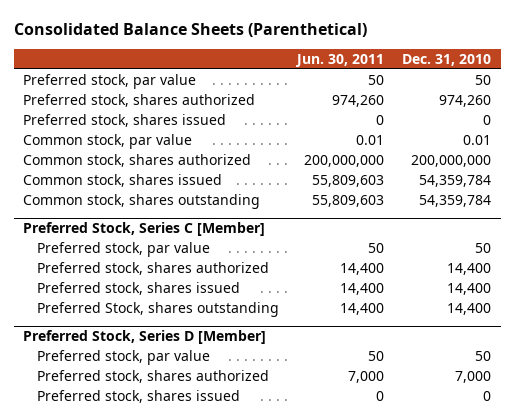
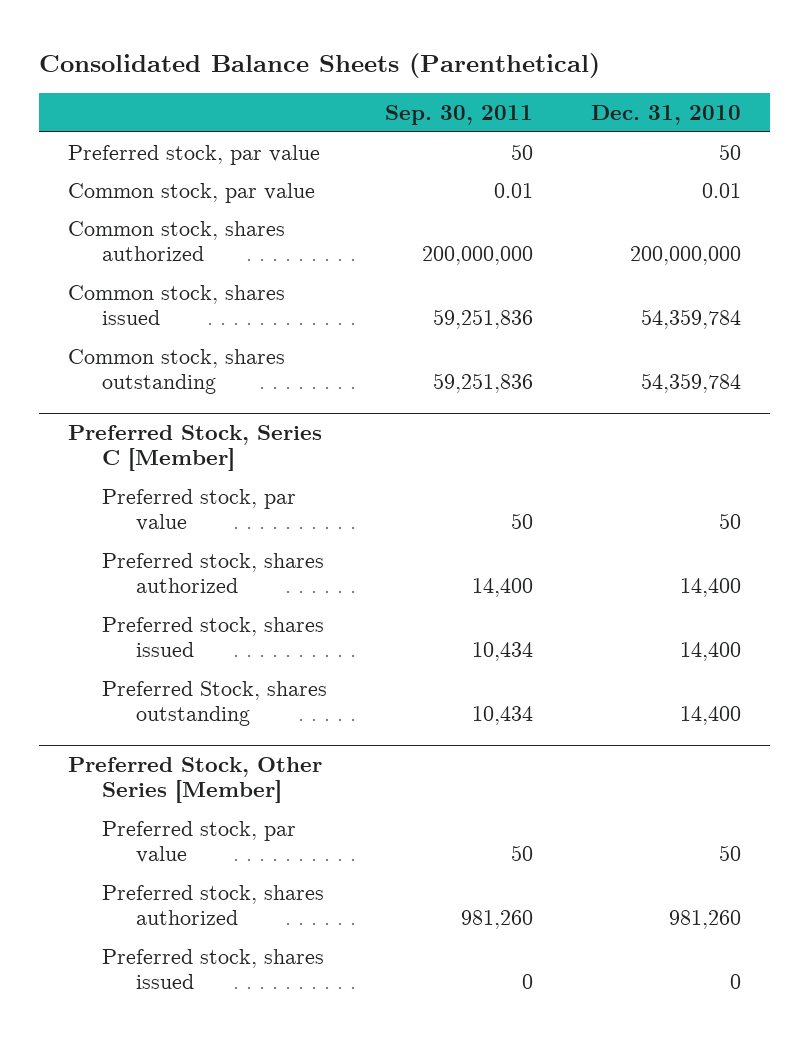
- | Jun. 30, 2011 | Dec. 31, 2010
+ | Sep. 30, 2011 | Dec. 31, 2010
- Preferred stock, shares authorized | 974,260 | 974,260
- Preferred stock, shares issued | 0 | 0
- Preferred Stock, Series D [Member]
+ Preferred Stock, Other Series [Member]
- Preferred stock, shares authorized | 7,000 | 7,000
+ Preferred stock, shares authorized | 981,260 | 981,260

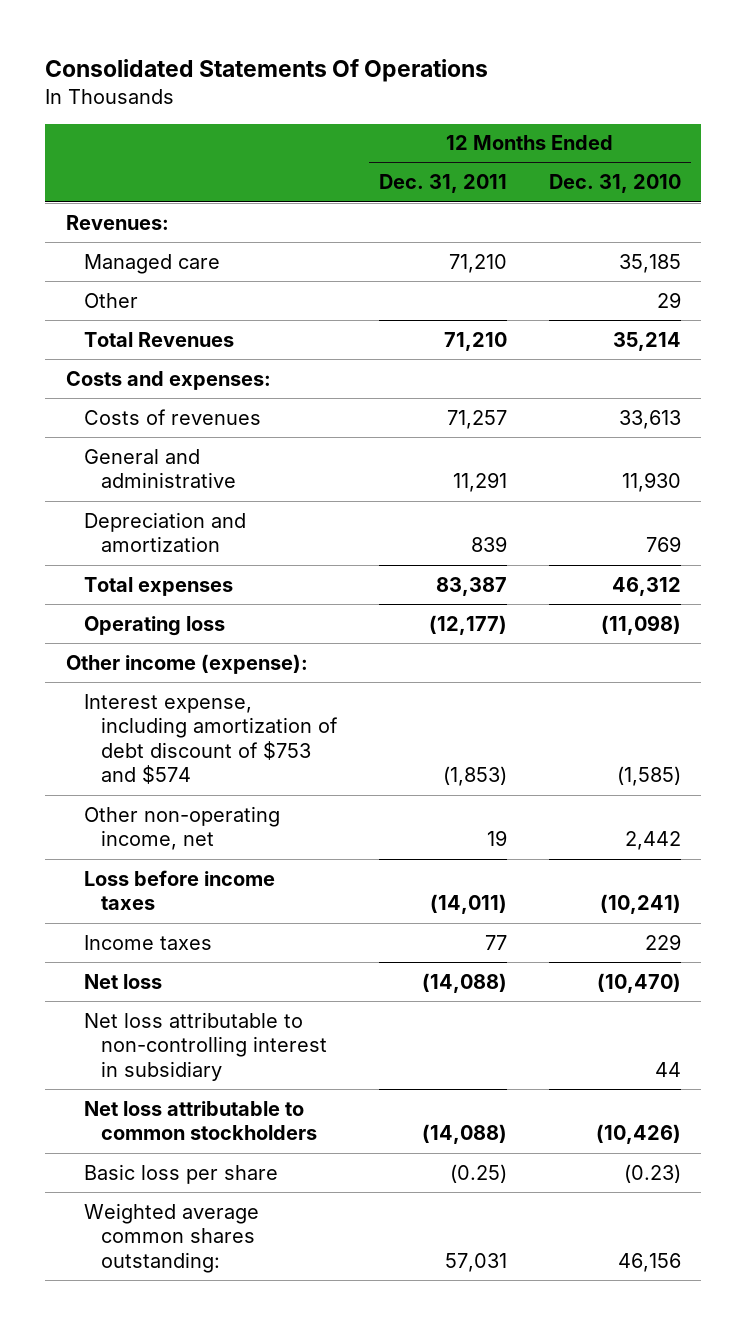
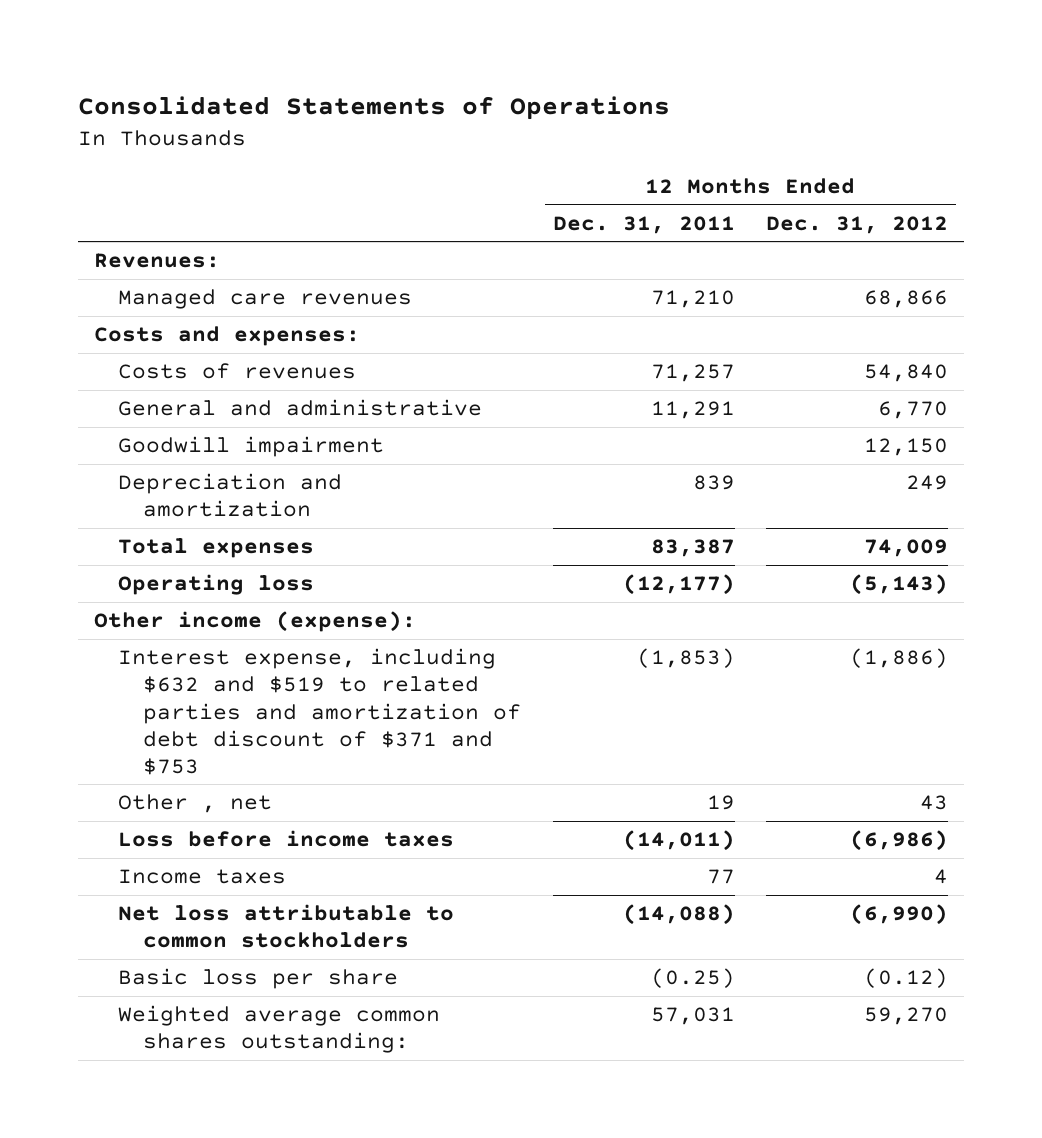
- Consolidated Statements Of Operations
+ Consolidated Statements of Operations
- | 12 Months Ended Dec. 31, 2011 | 12 Months Ended Dec. 31, 2010
+ | 12 Months Ended Dec. 31, 2011 | 12 Months Ended Dec. 31, 2012
- Managed care | 71,210 | 35,185
- Other | | 29
- Total Revenues | 71,210 | 35,214
+ Managed care revenues | 71,210 | 68,866
+ Goodwill impairment | | 12,150
- Interest expense, including amortization of debt discount of $753 and $574 | (1,853) | (1,585)
- Other non-operating income, net | 19 | 2,442
+ Interest expense, including $632 and $519 to related parties and amortization of debt discount of $371 and $753 | (1,853) | (1,886)
+ Other , net | 19 | 43
- Net loss | (14,088) | (10,470)
- Net loss attributable to non-controlling interest in subsidiary | | 44

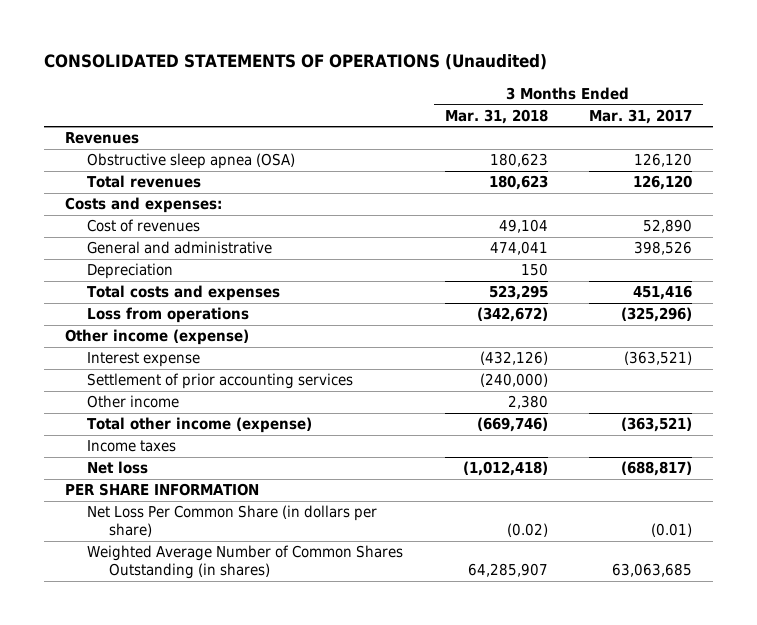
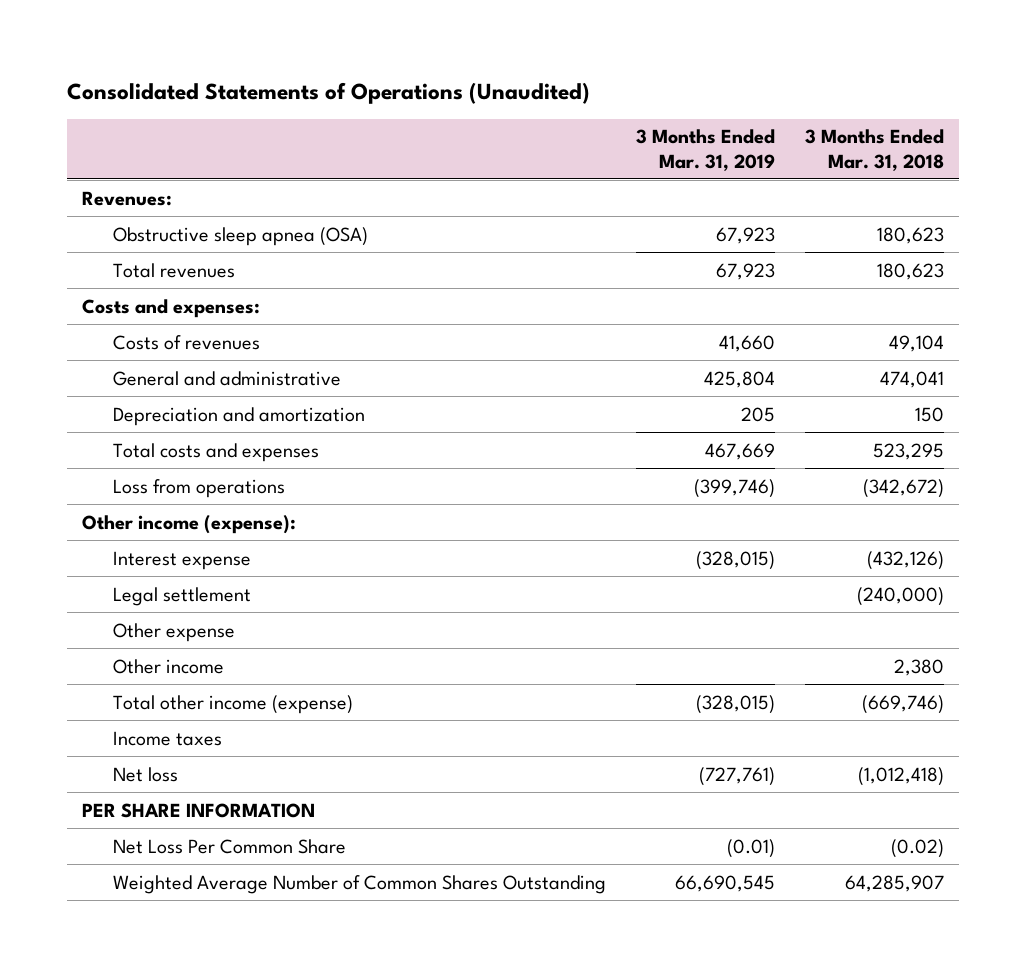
- CONSOLIDATED STATEMENTS OF OPERATIONS (Unaudited)
+ Consolidated Statements of Operations (Unaudited)
- | 3 Months Ended Mar. 31, 2018 | 3 Months Ended Mar. 31, 2017
+ | 3 Months Ended Mar. 31, 2019 | 3 Months Ended Mar. 31, 2018
- Revenues
+ Revenues:
- Cost of revenues | 49,104 | 52,890
+ Costs of revenues | 41,660 | 49,104
- Depreciation | 150 |
+ Depreciation and amortization | 205 | 150
- Other income (expense)
+ Other income (expense):
- Settlement of prior accounting services | (240,000) |
+ Legal settlement | | (240,000)
+ Other expense
- Net Loss Per Common Share (in dollars per share) | (0.02) | (0.01)
- Weighted Average Number of Common Shares Outstanding (in shares) | 64,285,907 | 63,063,685
+ Net Loss Per Common Share | (0.01) | (0.02)
+ Weighted Average Number of Common Shares Outstanding | 66,690,545 | 64,285,907

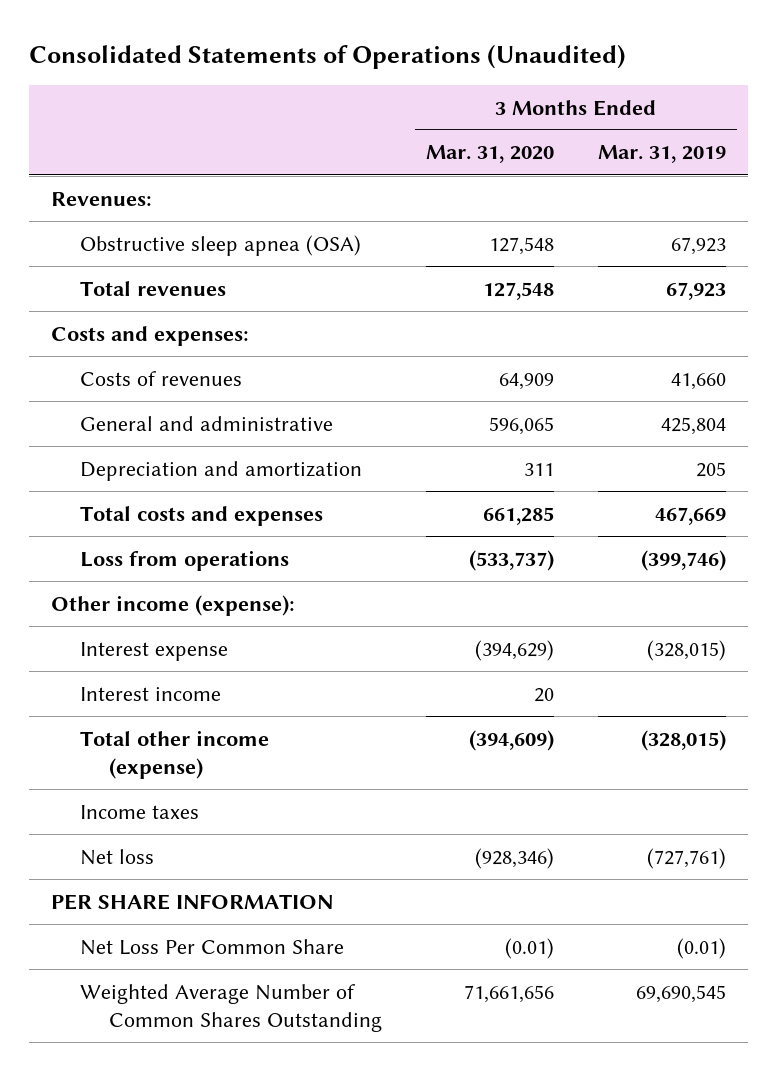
- | 3 Months Ended Mar. 31, 2019 | 3 Months Ended Mar. 31, 2018
+ | 3 Months Ended Mar. 31, 2020 | 3 Months Ended Mar. 31, 2019
- Legal settlement | | (240,000)
- Other expense
- Other income | | 2,380
+ Interest income | 20 |
- Weighted Average Number of Common Shares Outstanding | 66,690,545 | 64,285,907
+ Weighted Average Number of Common Shares Outstanding | 71,661,656 | 69,690,545

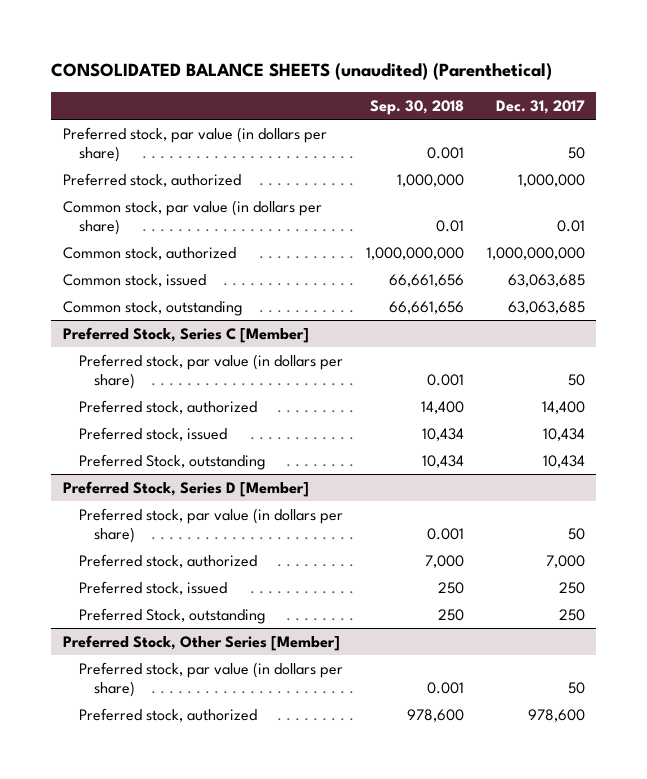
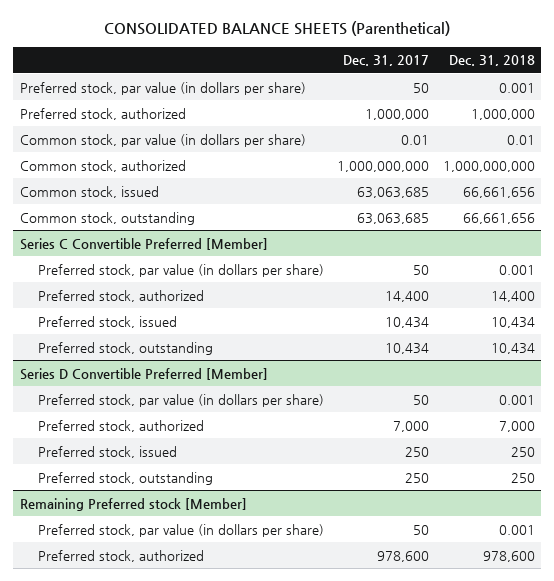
- CONSOLIDATED BALANCE SHEETS (unaudited) (Parenthetical)
+ CONSOLIDATED BALANCE SHEETS (Parenthetical)
- | Sep. 30, 2018 | Dec. 31, 2017
+ | Dec. 31, 2017 | Dec. 31, 2018
- Preferred Stock, Series C [Member]
+ Series C Convertible Preferred [Member]
- Preferred Stock, outstanding | 10,434 | 10,434
- Preferred Stock, Series D [Member]
+ Preferred stock, outstanding | 10,434 | 10,434
+ Series D Convertible Preferred [Member]
- Preferred Stock, outstanding | 250 | 250
- Preferred Stock, Other Series [Member]
+ Preferred stock, outstanding | 250 | 250
+ Remaining Preferred stock [Member]

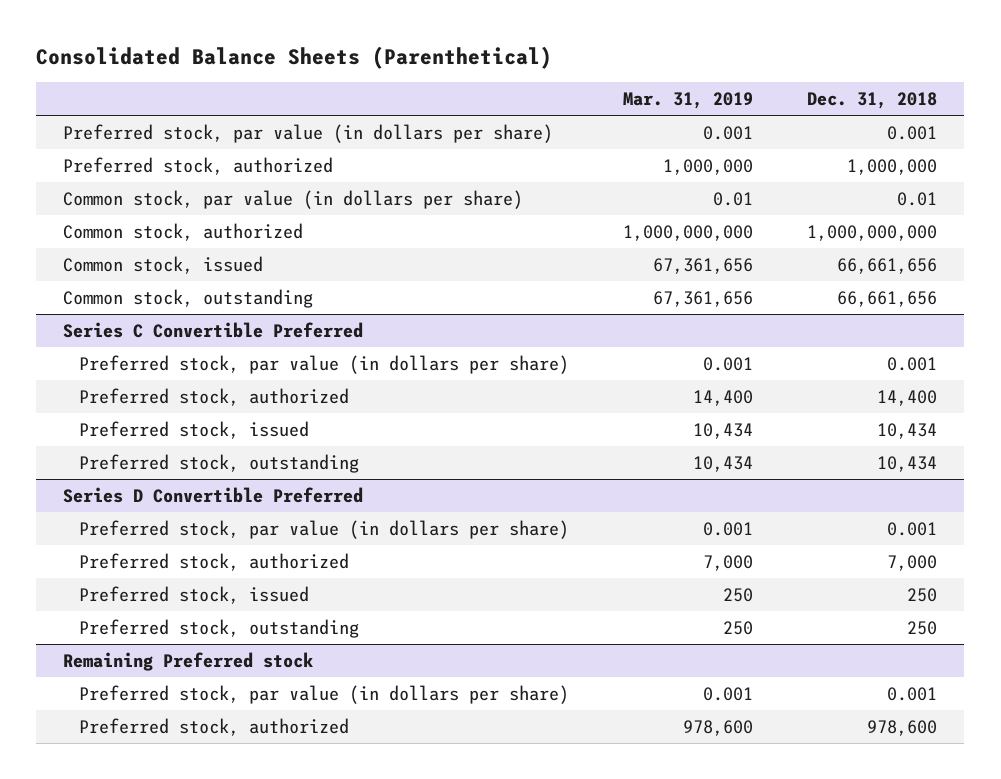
- CONSOLIDATED BALANCE SHEETS (Parenthetical)
+ Consolidated Balance Sheets (Parenthetical)
- | Dec. 31, 2017 | Dec. 31, 2018
+ | Mar. 31, 2019 | Dec. 31, 2018
- Series C Convertible Preferred [Member]
+ Series C Convertible Preferred
- Series D Convertible Preferred [Member]
+ Series D Convertible Preferred
- Remaining Preferred stock [Member]
+ Remaining Preferred stock

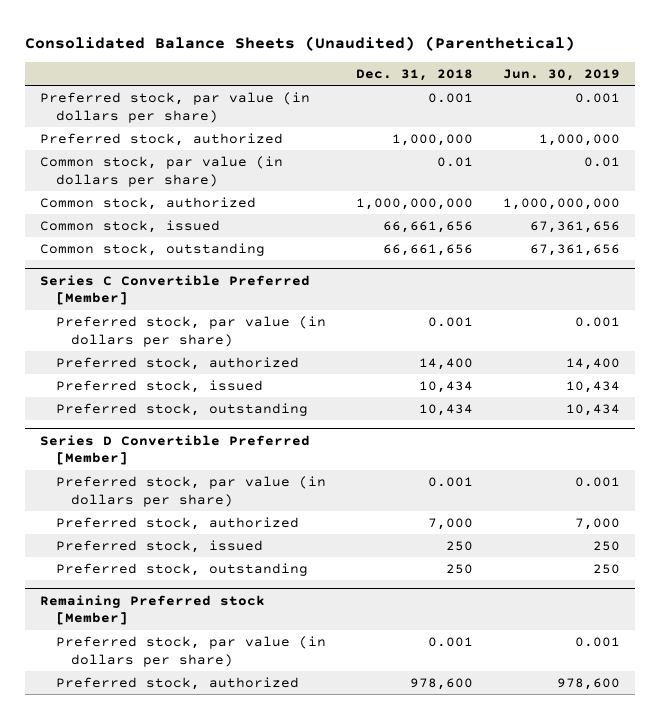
- Consolidated Balance Sheets (Parenthetical)
+ Consolidated Balance Sheets (Unaudited) (Parenthetical)
- | Mar. 31, 2019 | Dec. 31, 2018
+ | Dec. 31, 2018 | Jun. 30, 2019
- Series C Convertible Preferred
+ Series C Convertible Preferred [Member]
- Series D Convertible Preferred
+ Series D Convertible Preferred [Member]
- Remaining Preferred stock
+ Remaining Preferred stock [Member]

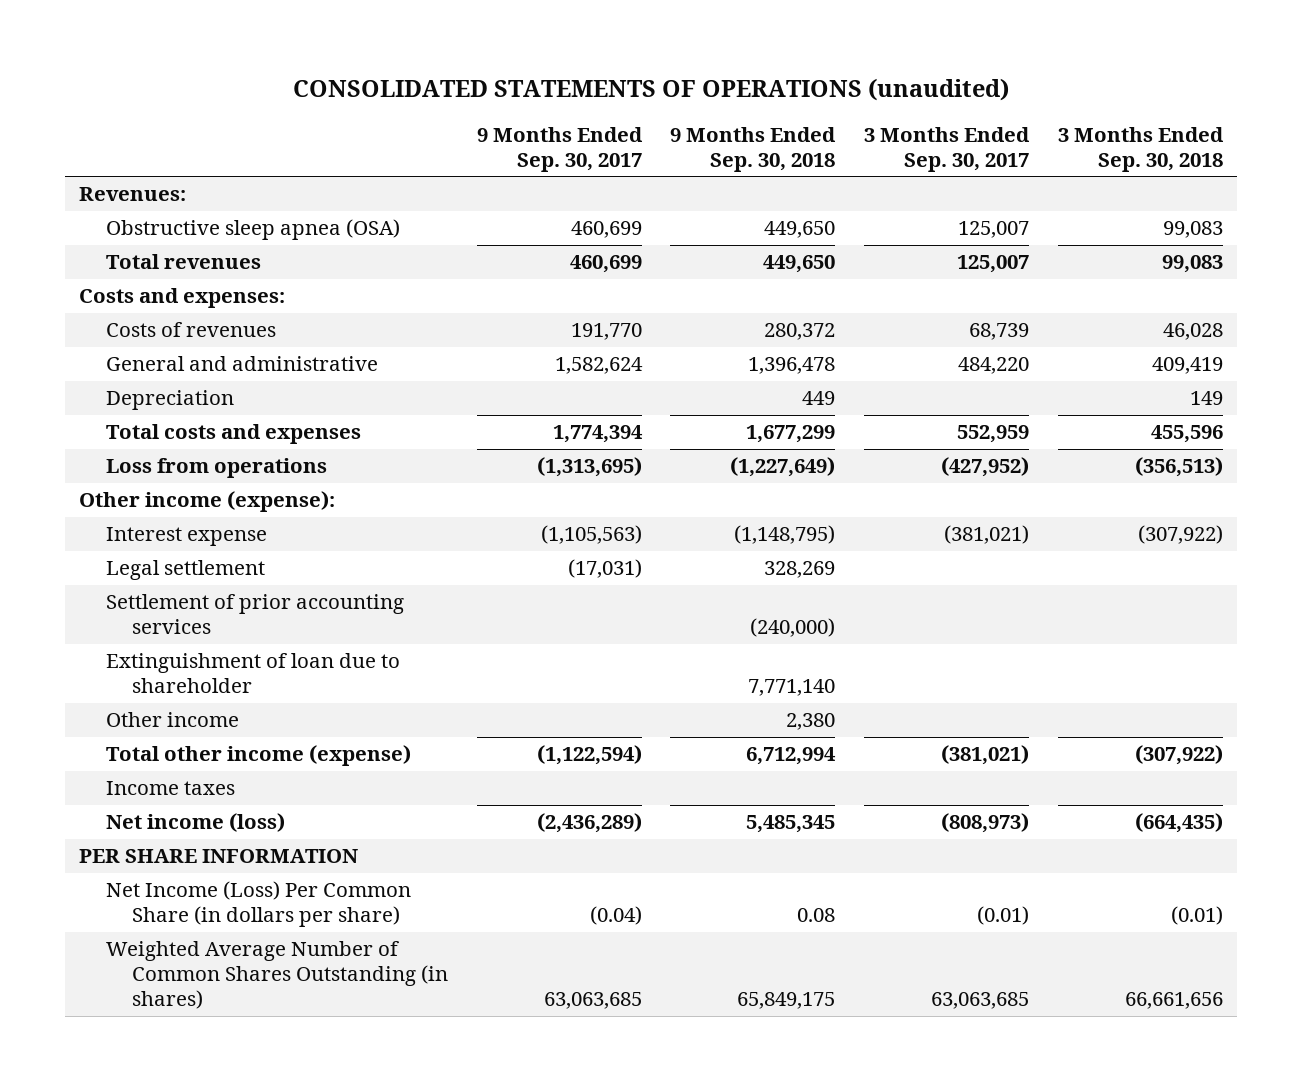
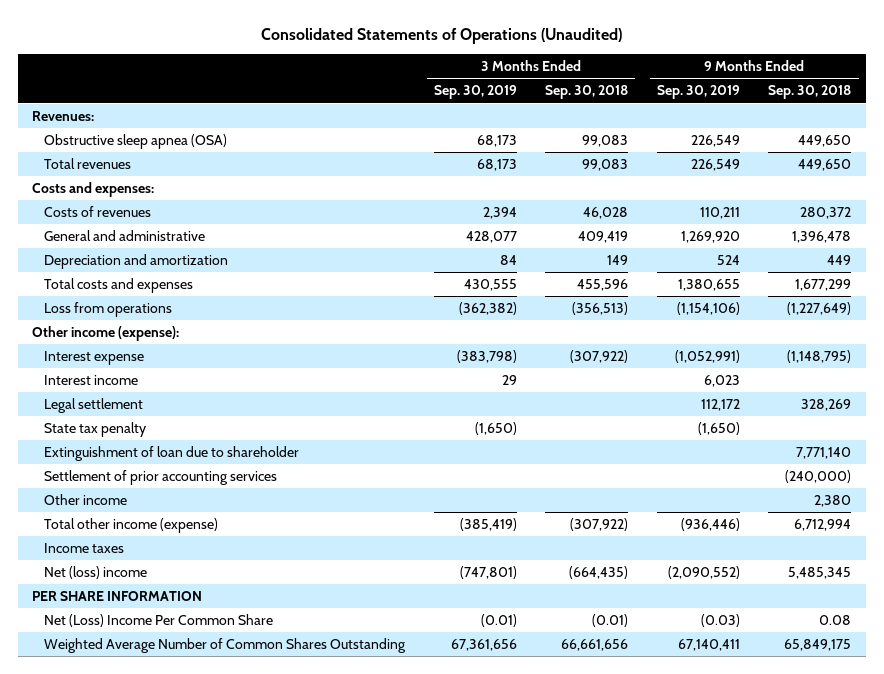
- CONSOLIDATED STATEMENTS OF OPERATIONS (unaudited)
+ Consolidated Statements of Operations (Unaudited)
- | 9 Months Ended Sep. 30, 2017 | 9 Months Ended Sep. 30, 2018 | 3 Months Ended Sep. 30, 2017 | 3 Months Ended Sep. 30, 2018
+ | 3 Months Ended Sep. 30, 2019 | 3 Months Ended Sep. 30, 2018 | 9 Months Ended Sep. 30, 2019 | 9 Months Ended Sep. 30, 2018
- Depreciation | | 449 | | 149
+ Depreciation and amortization | 84 | 149 | 524 | 449
+ Interest income | 29 | | 6,023 |
+ State tax penalty | (1,650) | | (1,650) |
moved down: Settlement of prior accounting services | | | | (240,000)
- Net income (loss) | (2,436,289) | 5,485,345 | (808,973) | (664,435)
+ Net (loss) income | (747,801) | (664,435) | (2,090,552) | 5,485,345
- Net Income (Loss) Per Common Share (in dollars per share) | (0.04) | 0.08 | (0.01) | (0.01)
- Weighted Average Number of Common Shares Outstanding (in shares) | 63,063,685 | 65,849,175 | 63,063,685 | 66,661,656
+ Net (Loss) Income Per Common Share | (0.01) | (0.01) | (0.03) | 0.08
+ Weighted Average Number of Common Shares Outstanding | 67,361,656 | 66,661,656 | 67,140,411 | 65,849,175

